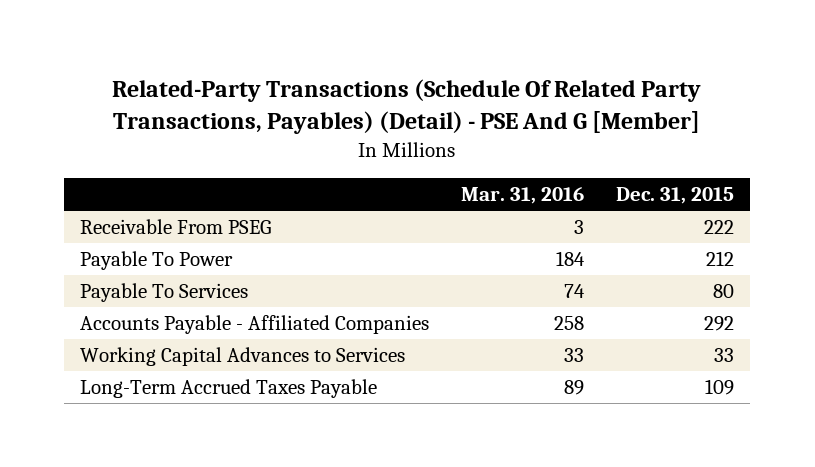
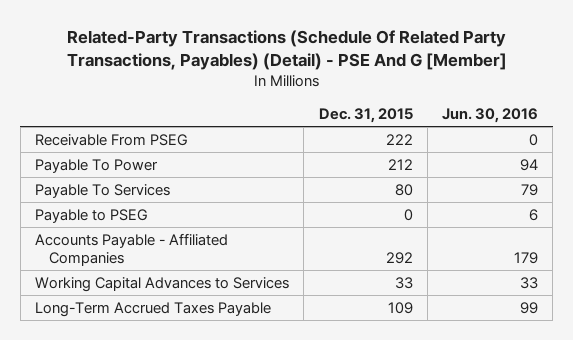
- | Mar. 31, 2016 | Dec. 31, 2015
+ | Dec. 31, 2015 | Jun. 30, 2016
+ Payable to PSEG | 0 | 6

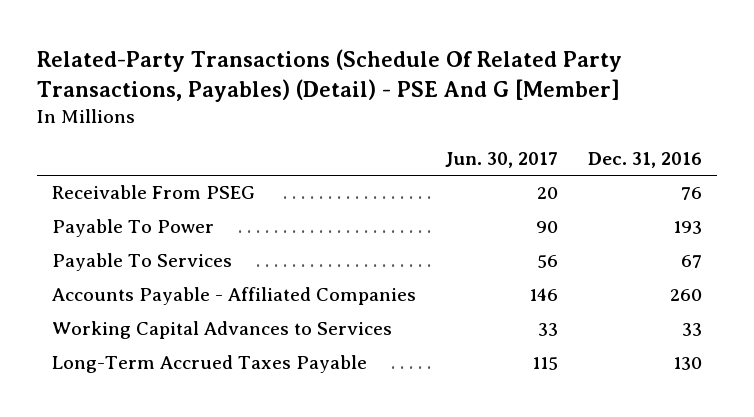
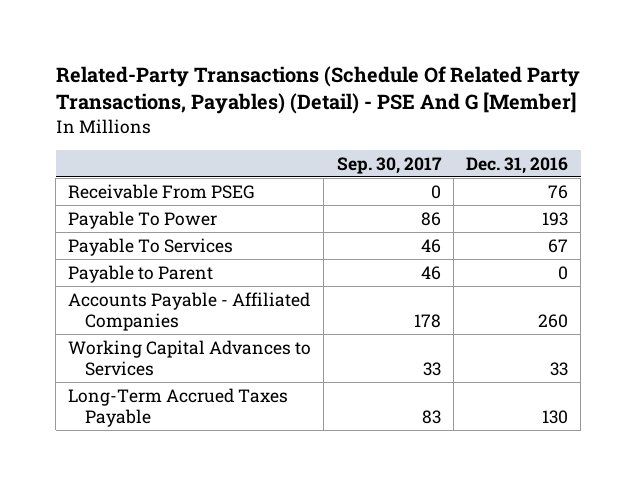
- | Jun. 30, 2017 | Dec. 31, 2016
+ | Sep. 30, 2017 | Dec. 31, 2016
+ Payable to Parent | 46 | 0

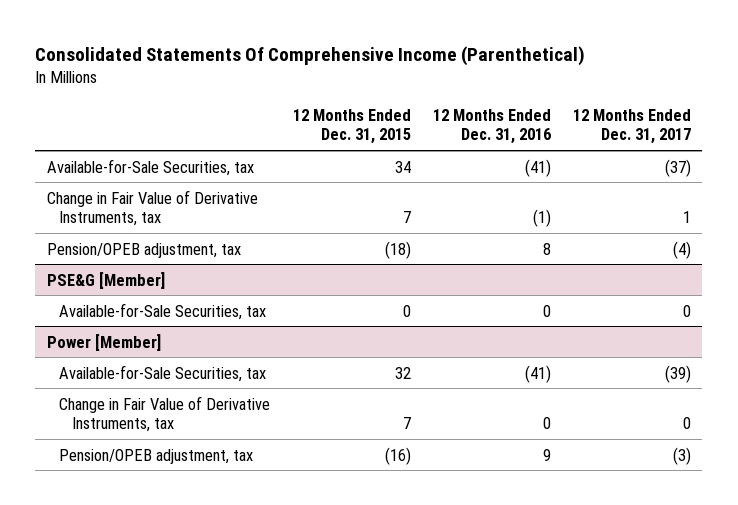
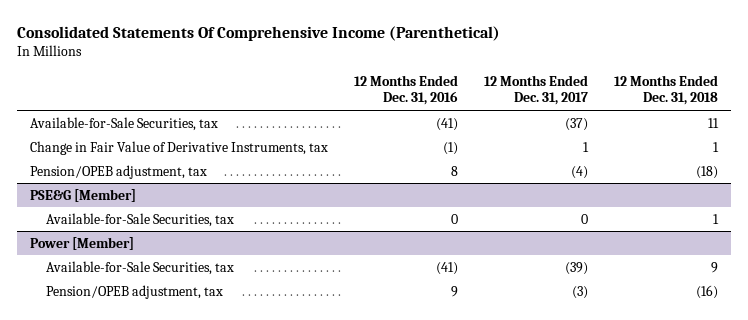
- | 12 Months Ended Dec. 31, 2015 | 12 Months Ended Dec. 31, 2016 | 12 Months Ended Dec. 31, 2017
+ | 12 Months Ended Dec. 31, 2016 | 12 Months Ended Dec. 31, 2017 | 12 Months Ended Dec. 31, 2018
@ Power [Member]
- Change in Fair Value of Derivative Instruments, tax | 7 | 0 | 0

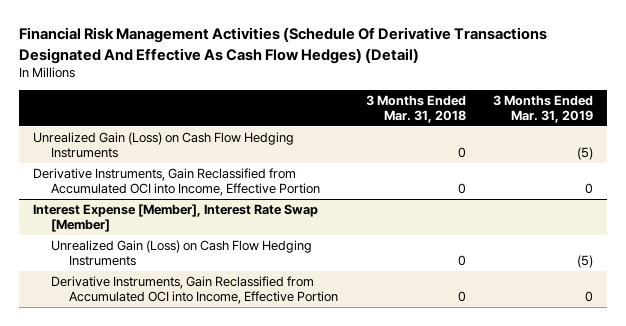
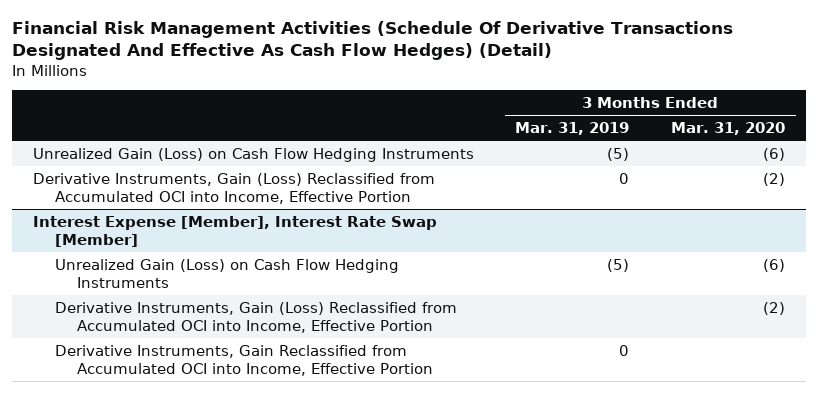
- | 3 Months Ended Mar. 31, 2018 | 3 Months Ended Mar. 31, 2019
+ | 3 Months Ended Mar. 31, 2019 | 3 Months Ended Mar. 31, 2020
- Derivative Instruments, Gain Reclassified from Accumulated OCI into Income, Effective Portion | 0 | 0
+ Derivative Instruments, Gain (Loss) Reclassified from Accumulated OCI into Income, Effective Portion | 0 | (2)
@ Interest Expense [Member], Interest Rate Swap [Member]
+ Derivative Instruments, Gain (Loss) Reclassified from Accumulated OCI into Income, Effective Portion | | (2)

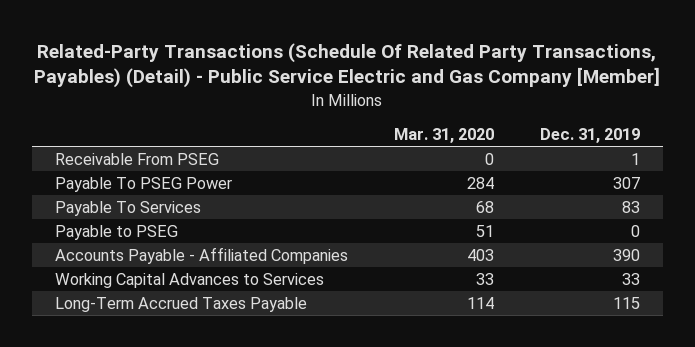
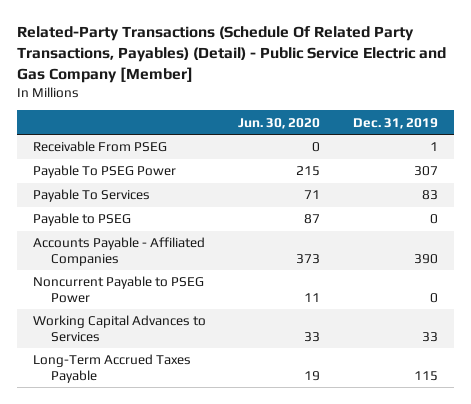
- | Mar. 31, 2020 | Dec. 31, 2019
+ | Jun. 30, 2020 | Dec. 31, 2019
+ Noncurrent Payable to PSEG Power | 11 | 0

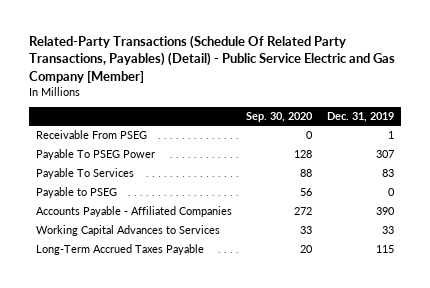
- | Jun. 30, 2020 | Dec. 31, 2019
+ | Sep. 30, 2020 | Dec. 31, 2019
- Noncurrent Payable to PSEG Power | 11 | 0

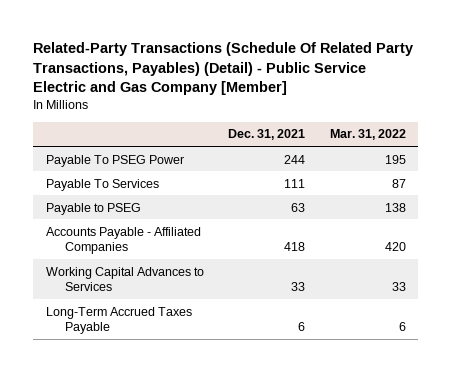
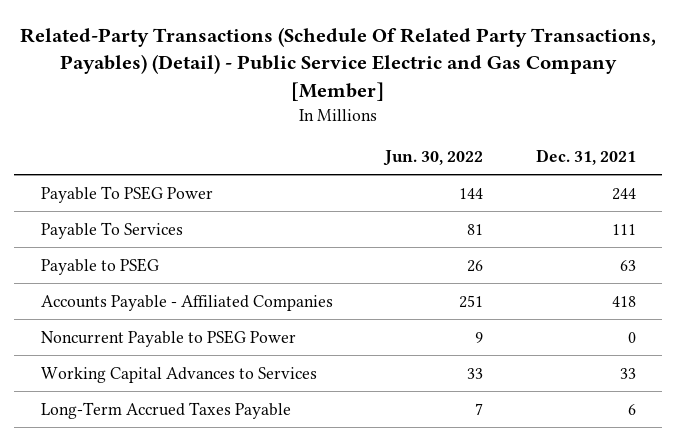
- | Dec. 31, 2021 | Mar. 31, 2022
+ | Jun. 30, 2022 | Dec. 31, 2021
+ Noncurrent Payable to PSEG Power | 9 | 0

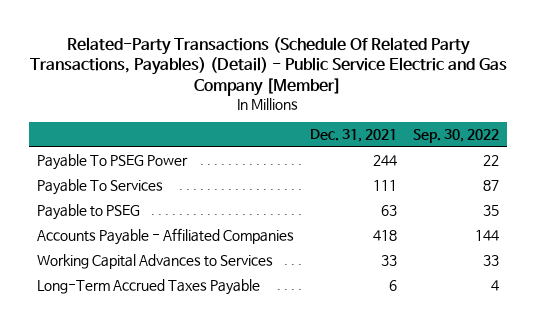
- | Jun. 30, 2022 | Dec. 31, 2021
+ | Dec. 31, 2021 | Sep. 30, 2022
- Noncurrent Payable to PSEG Power | 9 | 0

